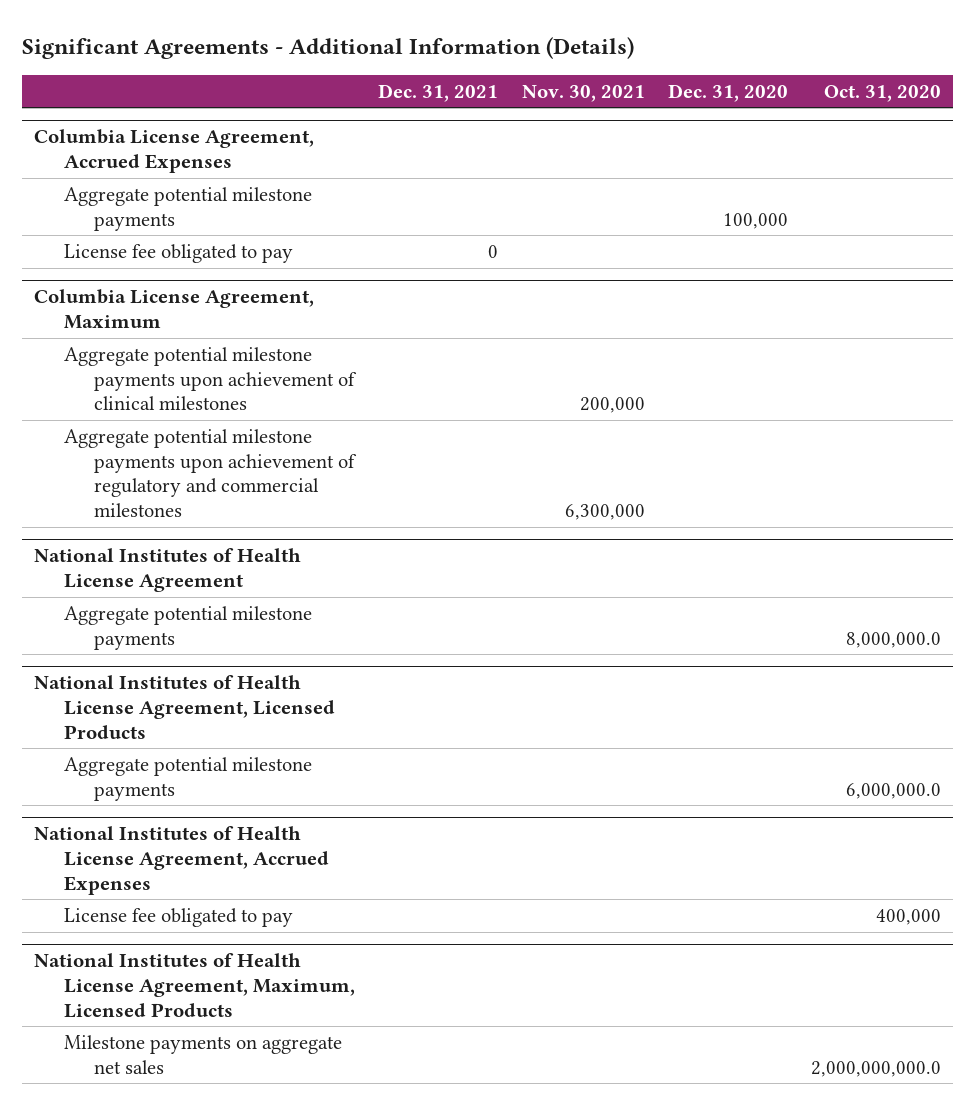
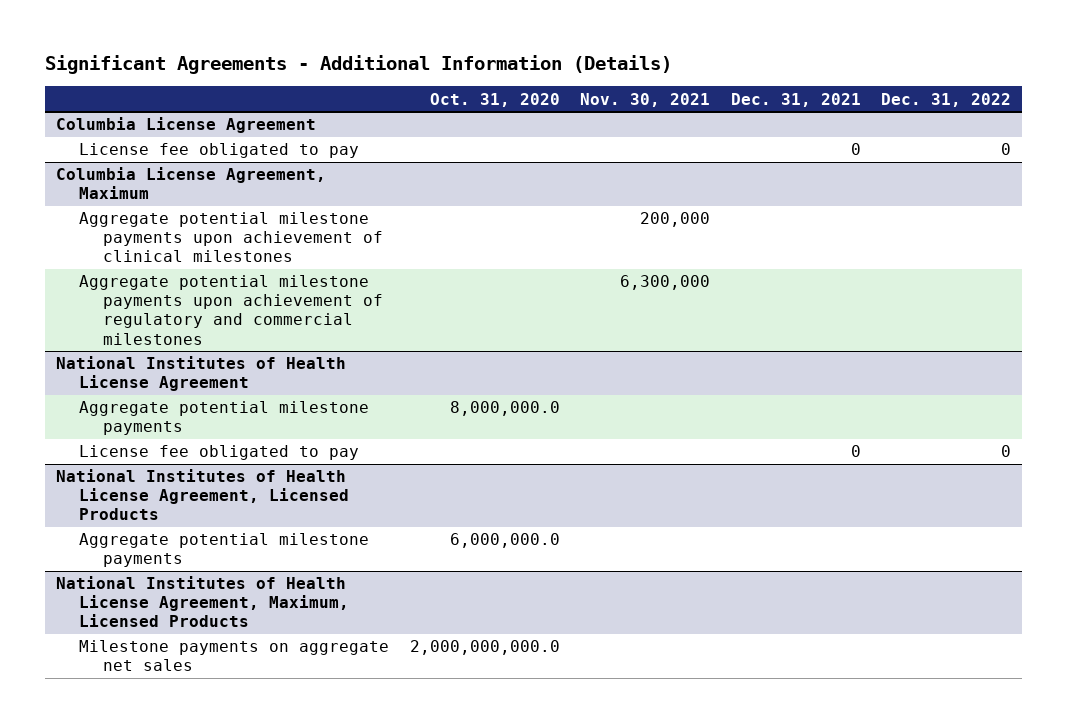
- | Dec. 31, 2021 | Nov. 30, 2021 | Dec. 31, 2020 | Oct. 31, 2020
+ | Oct. 31, 2020 | Nov. 30, 2021 | Dec. 31, 2021 | Dec. 31, 2022
- Columbia License Agreement, Accrued Expenses
- Aggregate potential milestone payments | | | 100,000 |
+ Columbia License Agreement
@ National Institutes of Health License Agreement
+ License fee obligated to pay | | | 0 | 0
- National Institutes of Health License Agreement, Accrued Expenses
- License fee obligated to pay | | | | 400,000

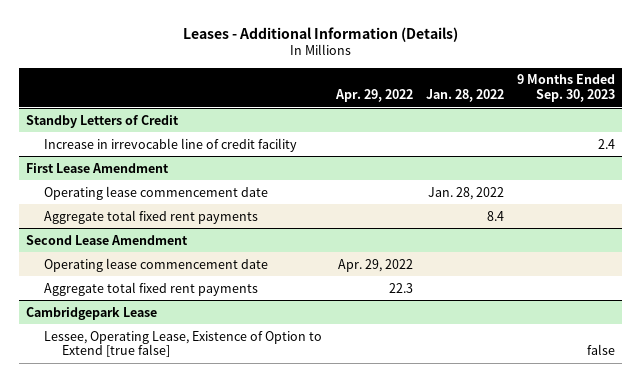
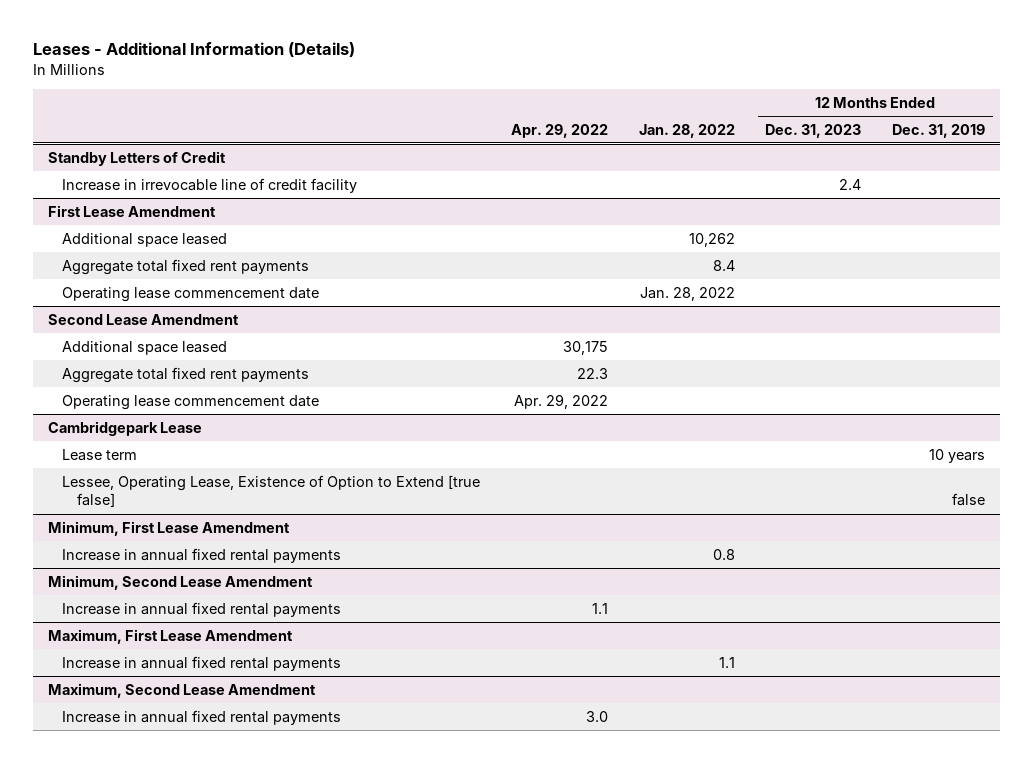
- | Apr. 29, 2022 | Jan. 28, 2022 | 9 Months Ended Sep. 30, 2023
+ | Apr. 29, 2022 | Jan. 28, 2022 | 12 Months Ended Dec. 31, 2023 | 12 Months Ended Dec. 31, 2019
@ First Lease Amendment
+ Additional space leased | | 10,262 | |
moved down: Operating lease commencement date | | Jan. 28, 2022 | |
@ Second Lease Amendment
+ Additional space leased | 30,175 | | |
moved down: Operating lease commencement date | Apr. 29, 2022 | | |
@ Cambridgepark Lease
+ Lease term | | | | 10 years
+ Minimum, First Lease Amendment
+ Increase in annual fixed rental payments | | 0.8 | |
+ Minimum, Second Lease Amendment
+ Increase in annual fixed rental payments | 1.1 | | |
+ Maximum, First Lease Amendment
+ Increase in annual fixed rental payments | | 1.1 | |
+ Maximum, Second Lease Amendment
+ Increase in annual fixed rental payments | 3.0 | | |

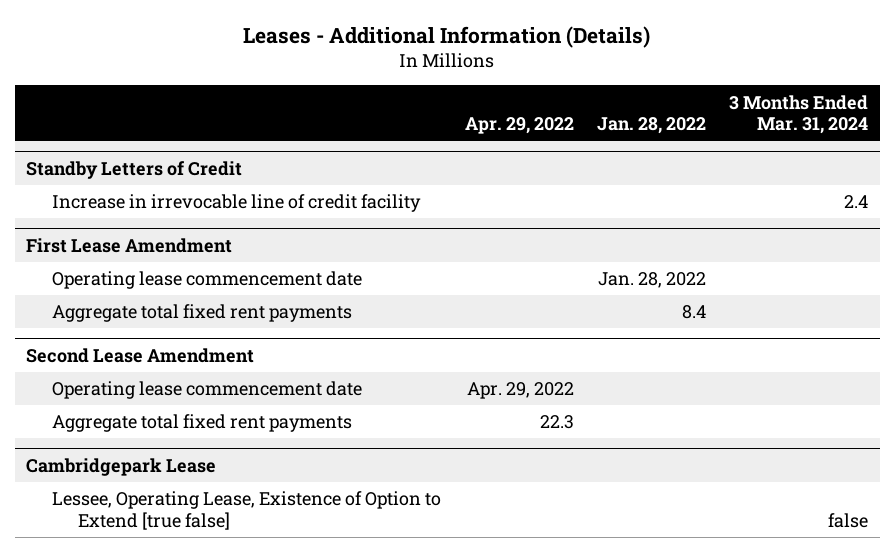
- | Apr. 29, 2022 | Jan. 28, 2022 | 12 Months Ended Dec. 31, 2023 | 12 Months Ended Dec. 31, 2019
+ | Apr. 29, 2022 | Jan. 28, 2022 | 3 Months Ended Mar. 31, 2024
@ First Lease Amendment
- Additional space leased | | 10,262 | |
moved down: Aggregate total fixed rent payments | | 8.4 |
@ Second Lease Amendment
- Additional space leased | 30,175 | | |
moved down: Aggregate total fixed rent payments | 22.3 | |
@ Cambridgepark Lease
- Lease term | | | | 10 years
- Minimum, First Lease Amendment
- Increase in annual fixed rental payments | | 0.8 | |
- Minimum, Second Lease Amendment
- Increase in annual fixed rental payments | 1.1 | | |
- Maximum, First Lease Amendment
- Increase in annual fixed rental payments | | 1.1 | |
- Maximum, Second Lease Amendment
- Increase in annual fixed rental payments | 3.0 | | |

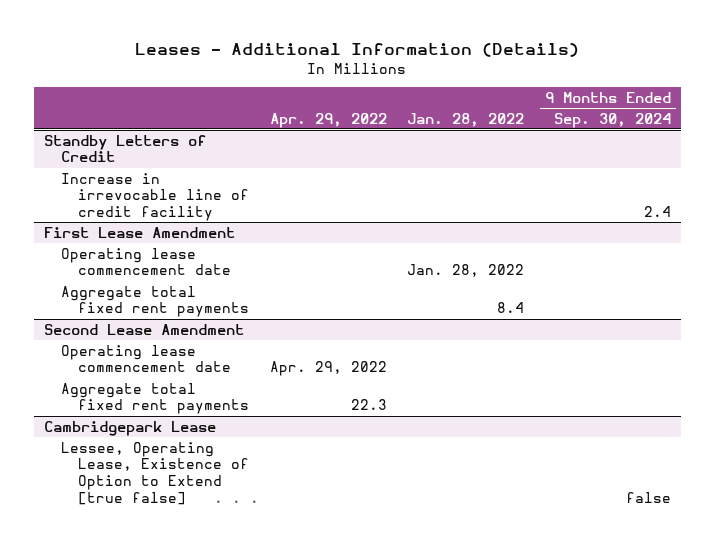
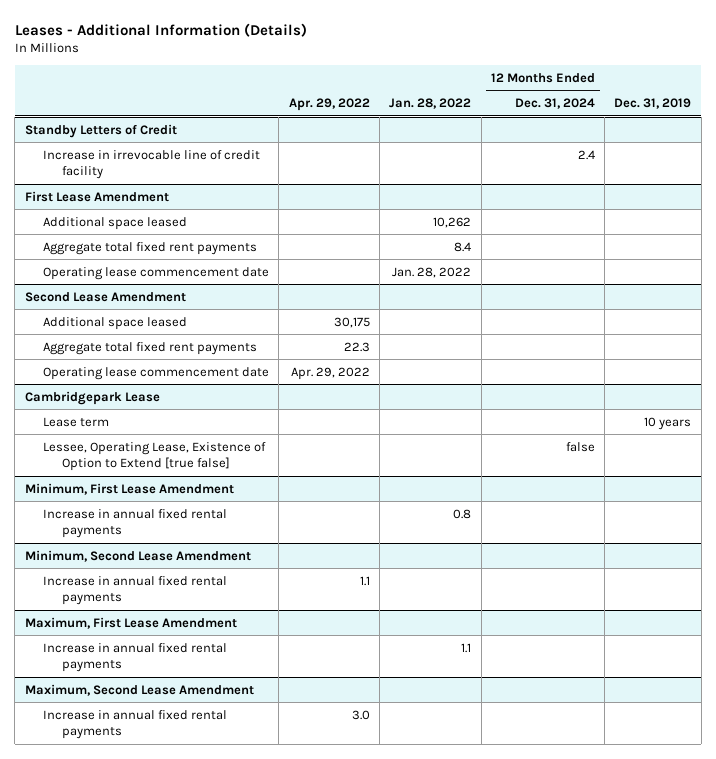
- | Apr. 29, 2022 | Jan. 28, 2022 | 9 Months Ended Sep. 30, 2024
+ | Apr. 29, 2022 | Jan. 28, 2022 | 12 Months Ended Dec. 31, 2024 | Dec. 31, 2019
@ First Lease Amendment
+ Additional space leased | | 10,262 | |
moved down: Operating lease commencement date | | Jan. 28, 2022 | |
@ Second Lease Amendment
+ Additional space leased | 30,175 | | |
moved down: Operating lease commencement date | Apr. 29, 2022 | | |
@ Cambridgepark Lease
+ Lease term | | | | 10 years
+ Minimum, First Lease Amendment
+ Increase in annual fixed rental payments | | 0.8 | |
+ Minimum, Second Lease Amendment
+ Increase in annual fixed rental payments | 1.1 | | |
+ Maximum, First Lease Amendment
+ Increase in annual fixed rental payments | | 1.1 | |
+ Maximum, Second Lease Amendment
+ Increase in annual fixed rental payments | 3.0 | | |

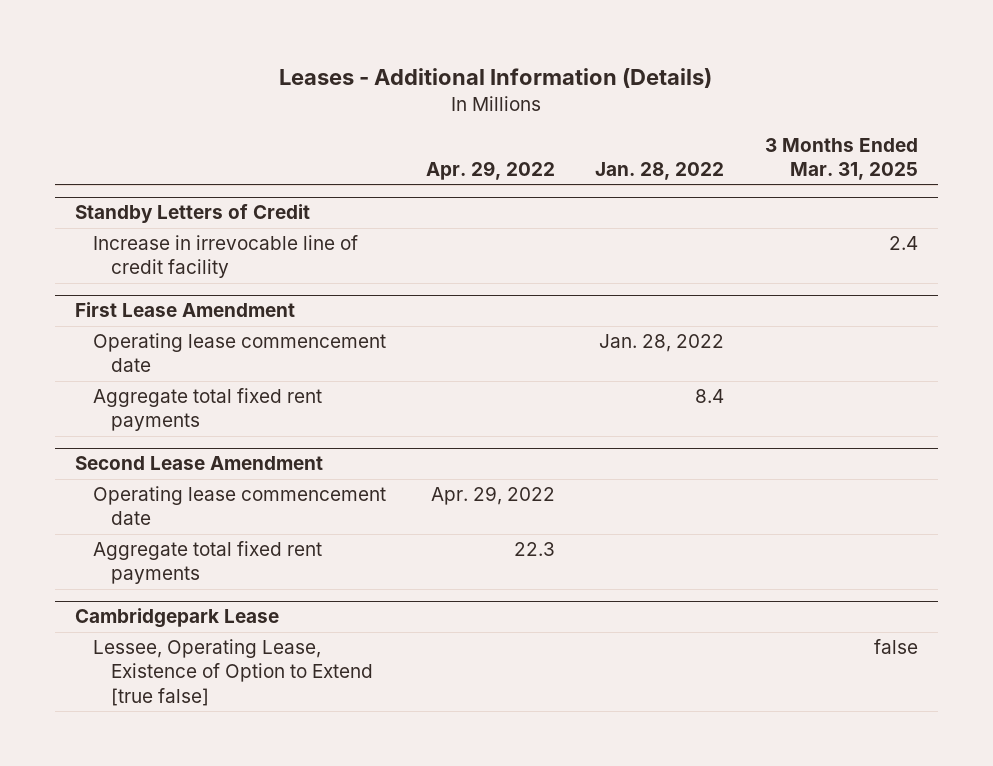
- | Apr. 29, 2022 | Jan. 28, 2022 | 12 Months Ended Dec. 31, 2024 | Dec. 31, 2019
+ | Apr. 29, 2022 | Jan. 28, 2022 | 3 Months Ended Mar. 31, 2025
@ First Lease Amendment
- Additional space leased | | 10,262 | |
moved down: Aggregate total fixed rent payments | | 8.4 |
@ Second Lease Amendment
- Additional space leased | 30,175 | | |
moved down: Aggregate total fixed rent payments | 22.3 | |
@ Cambridgepark Lease
- Lease term | | | | 10 years
- Minimum, First Lease Amendment
- Increase in annual fixed rental payments | | 0.8 | |
- Minimum, Second Lease Amendment
- Increase in annual fixed rental payments | 1.1 | | |
- Maximum, First Lease Amendment
- Increase in annual fixed rental payments | | 1.1 | |
- Maximum, Second Lease Amendment
- Increase in annual fixed rental payments | 3.0 | | |

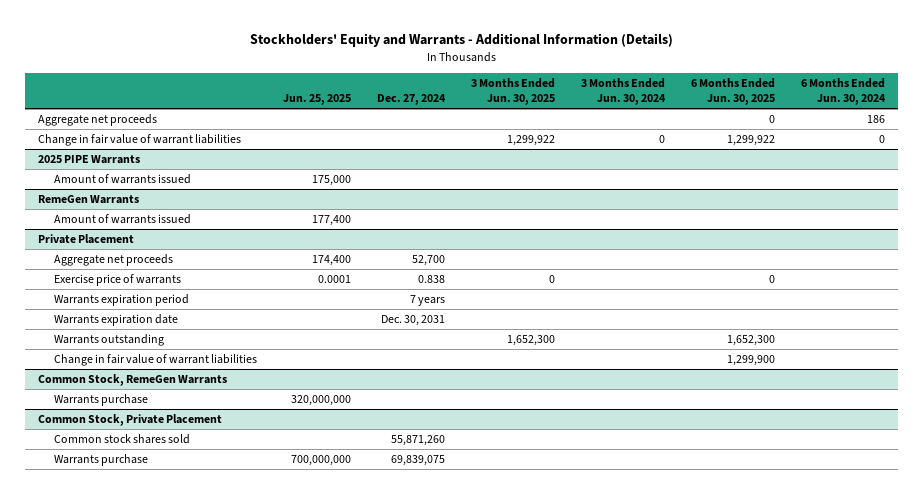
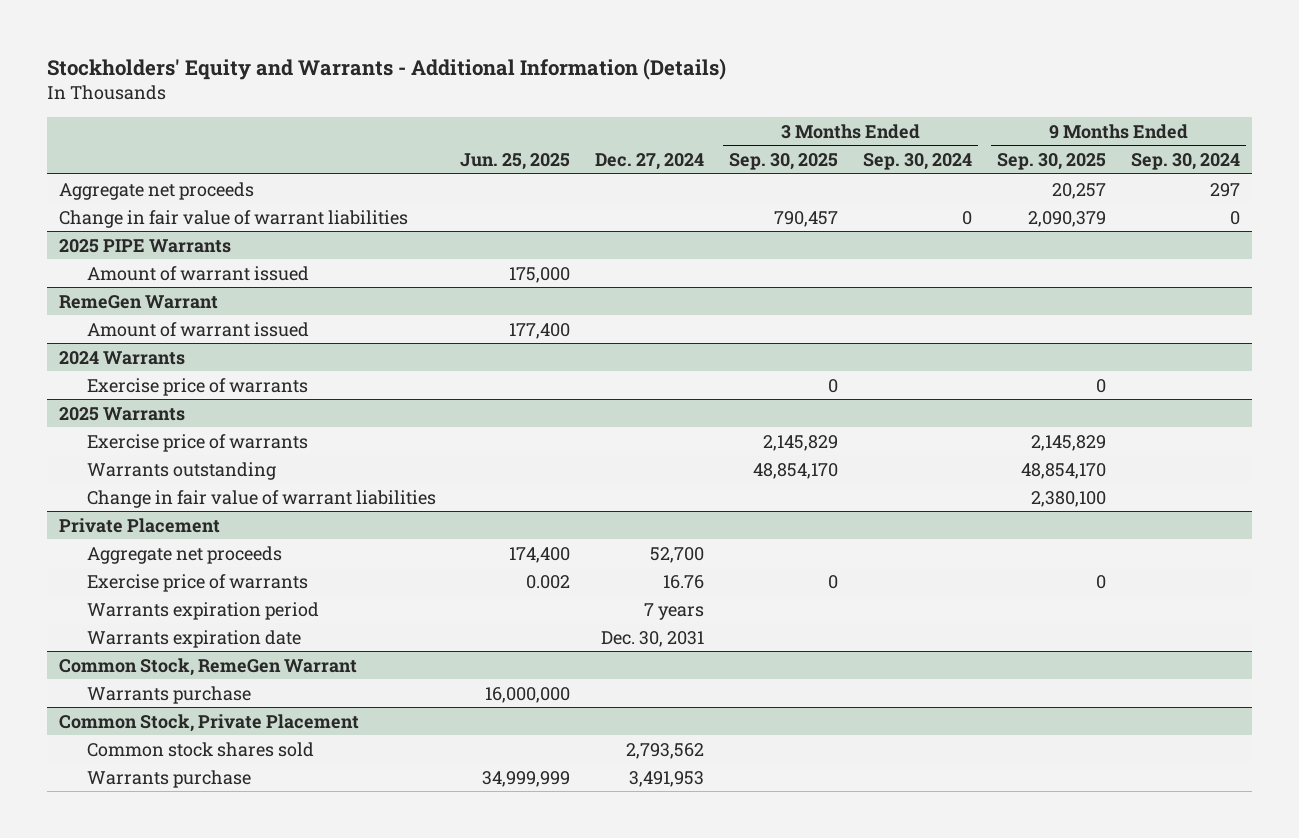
- | Jun. 25, 2025 | Dec. 27, 2024 | 3 Months Ended Jun. 30, 2025 | 3 Months Ended Jun. 30, 2024 | 6 Months Ended Jun. 30, 2025 | 6 Months Ended Jun. 30, 2024
+ | Jun. 25, 2025 | Dec. 27, 2024 | 3 Months Ended Sep. 30, 2025 | 3 Months Ended Sep. 30, 2024 | 9 Months Ended Sep. 30, 2025 | 9 Months Ended Sep. 30, 2024
@ 2025 PIPE Warrants
- Amount of warrants issued | 175,000 | | | | |
- RemeGen Warrants
- Amount of warrants issued | 177,400 | | | | |
@ 2025 PIPE Warrants
+ Amount of warrant issued | 175,000 | | | | |
+ RemeGen Warrant
+ Amount of warrant issued | 177,400 | | | | |
+ 2024 Warrants
+ Exercise price of warrants | | | 0 | | 0 |
+ 2025 Warrants
+ Exercise price of warrants | | | 2,145,829 | | 2,145,829 |
+ Warrants outstanding | | | 48,854,170 | | 48,854,170 |
+ Change in fair value of warrant liabilities | | | | | 2,380,100 |
@ Private Placement
- Exercise price of warrants | 0.0001 | 0.838 | 0 | | 0 |
+ Exercise price of warrants | 0.002 | 16.76 | 0 | | 0 |
- Warrants outstanding | | | 1,652,300 | | 1,652,300 |
- Change in fair value of warrant liabilities | | | | | 1,299,900 |
- Common Stock, RemeGen Warrants
- Warrants purchase | 320,000,000 | | | | |
+ Common Stock, RemeGen Warrant
+ Warrants purchase | 16,000,000 | | | | |
@ Common Stock, Private Placement
- Common stock shares sold | | 55,871,260 | | | |
- Warrants purchase | 700,000,000 | 69,839,075 | | | |
+ Common stock shares sold | | 2,793,562 | | | |
+ Warrants purchase | 34,999,999 | 3,491,953 | | | |

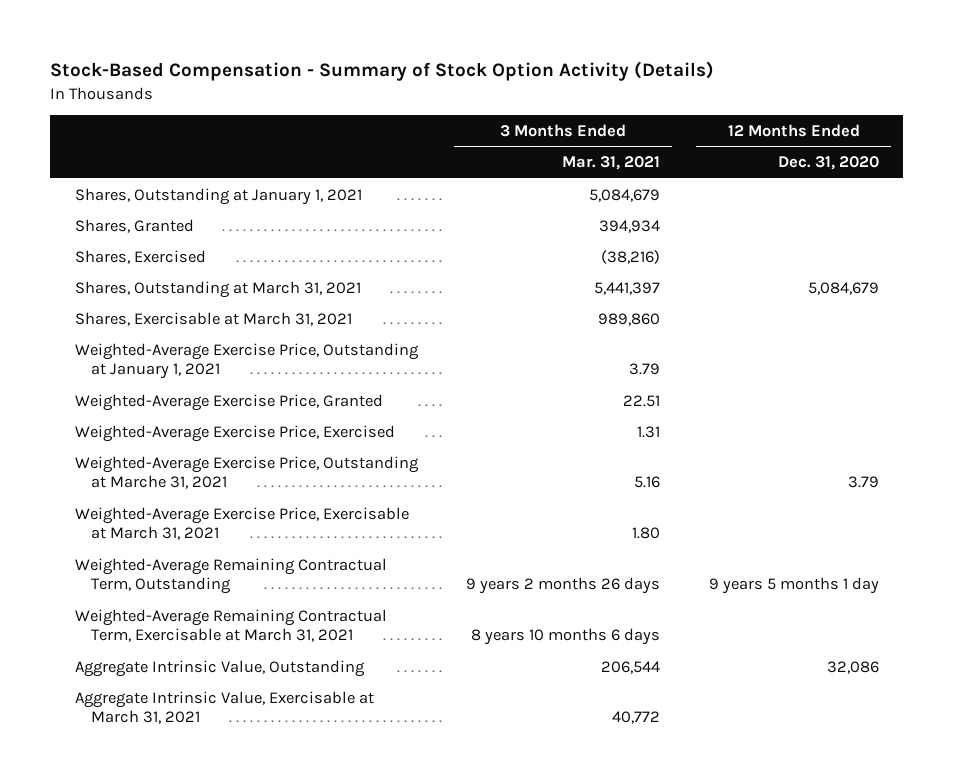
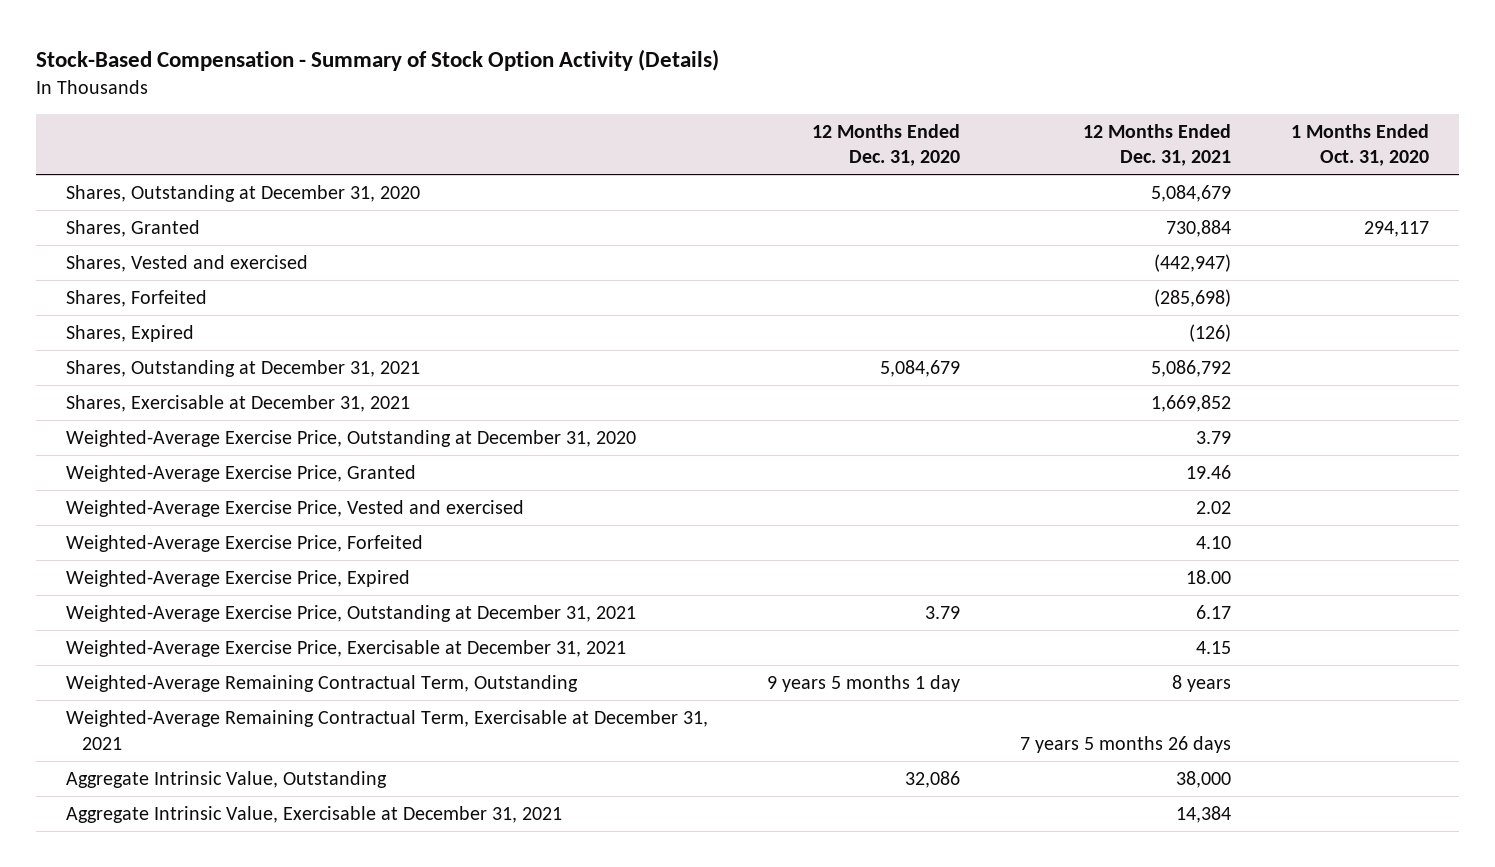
- | 3 Months Ended Mar. 31, 2021 | 12 Months Ended Dec. 31, 2020
+ | 12 Months Ended Dec. 31, 2020 | 12 Months Ended Dec. 31, 2021 | 1 Months Ended Oct. 31, 2020
- Shares, Outstanding at January 1, 2021 | 5,084,679 |
+ Shares, Outstanding at December 31, 2020 | | 5,084,679 |
- Shares, Exercised | (38,216) |
- Shares, Outstanding at March 31, 2021 | 5,441,397 | 5,084,679
- Shares, Exercisable at March 31, 2021 | 989,860 |
- Weighted-Average Exercise Price, Outstanding at January 1, 2021 | 3.79 |
+ Shares, Vested and exercised | | (442,947) |
+ Shares, Forfeited | | (285,698) |
+ Shares, Expired | | (126) |
+ Shares, Outstanding at December 31, 2021 | 5,084,679 | 5,086,792 |
+ Shares, Exercisable at December 31, 2021 | | 1,669,852 |
+ Weighted-Average Exercise Price, Outstanding at December 31, 2020 | | 3.79 |
- Weighted-Average Exercise Price, Exercised | 1.31 |
- Weighted-Average Exercise Price, Outstanding at Marche 31, 2021 | 5.16 | 3.79
- Weighted-Average Exercise Price, Exercisable at March 31, 2021 | 1.80 |
+ Weighted-Average Exercise Price, Vested and exercised | | 2.02 |
+ Weighted-Average Exercise Price, Forfeited | | 4.10 |
+ Weighted-Average Exercise Price, Expired | | 18.00 |
+ Weighted-Average Exercise Price, Outstanding at December 31, 2021 | 3.79 | 6.17 |
+ Weighted-Average Exercise Price, Exercisable at December 31, 2021 | | 4.15 |
- Weighted-Average Remaining Contractual Term, Exercisable at March 31, 2021 | 8 years 10 months 6 days |
+ Weighted-Average Remaining Contractual Term, Exercisable at December 31, 2021 | | 7 years 5 months 26 days |
- Aggregate Intrinsic Value, Exercisable at March 31, 2021 | 40,772 |
+ Aggregate Intrinsic Value, Exercisable at December 31, 2021 | | 14,384 |

